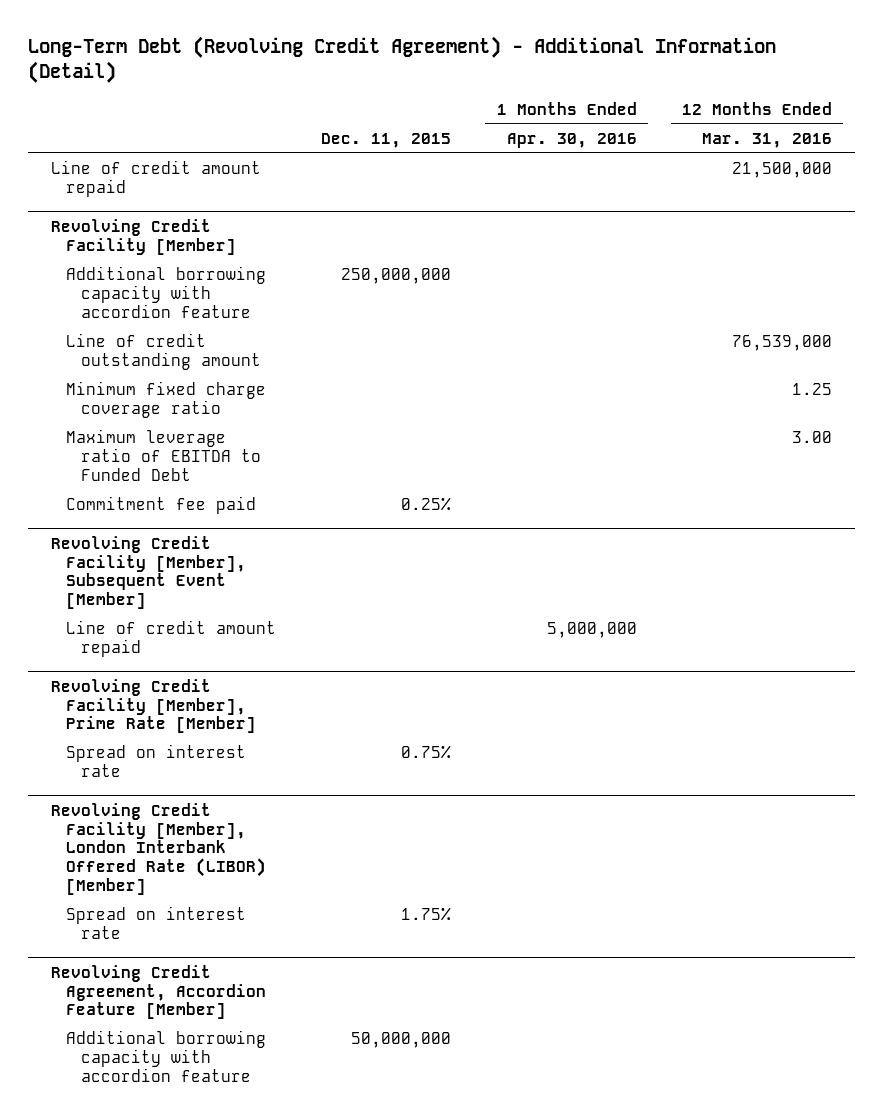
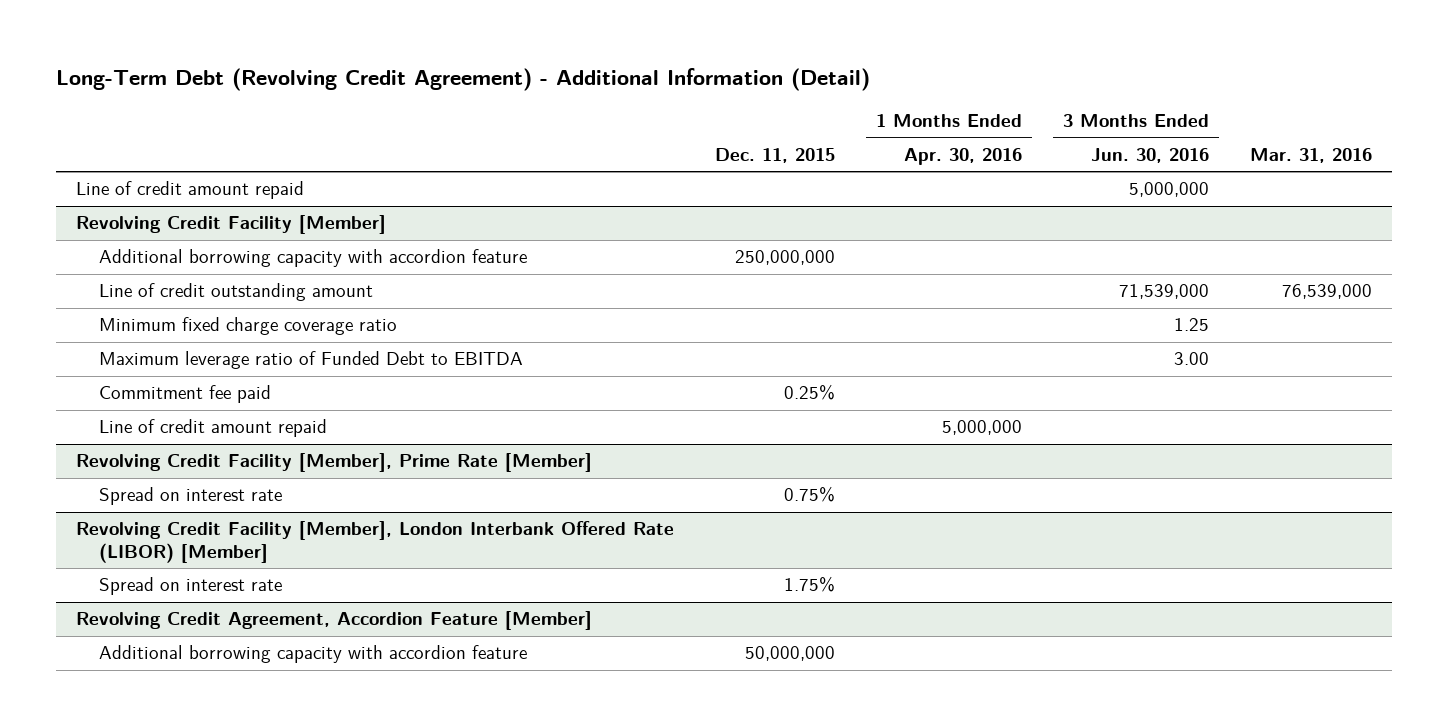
- | Dec. 11, 2015 | 1 Months Ended Apr. 30, 2016 | 12 Months Ended Mar. 31, 2016
+ | Dec. 11, 2015 | 1 Months Ended Apr. 30, 2016 | 3 Months Ended Jun. 30, 2016 | Mar. 31, 2016
@ Revolving Credit Facility [Member]
- Maximum leverage ratio of EBITDA to Funded Debt | | | 3.00
+ Maximum leverage ratio of Funded Debt to EBITDA | | | 3.00 |
- Revolving Credit Facility [Member], Subsequent Event [Member]
- Line of credit amount repaid | | 5,000,000 |
@ Revolving Credit Facility [Member]
+ Line of credit amount repaid | | 5,000,000 | |

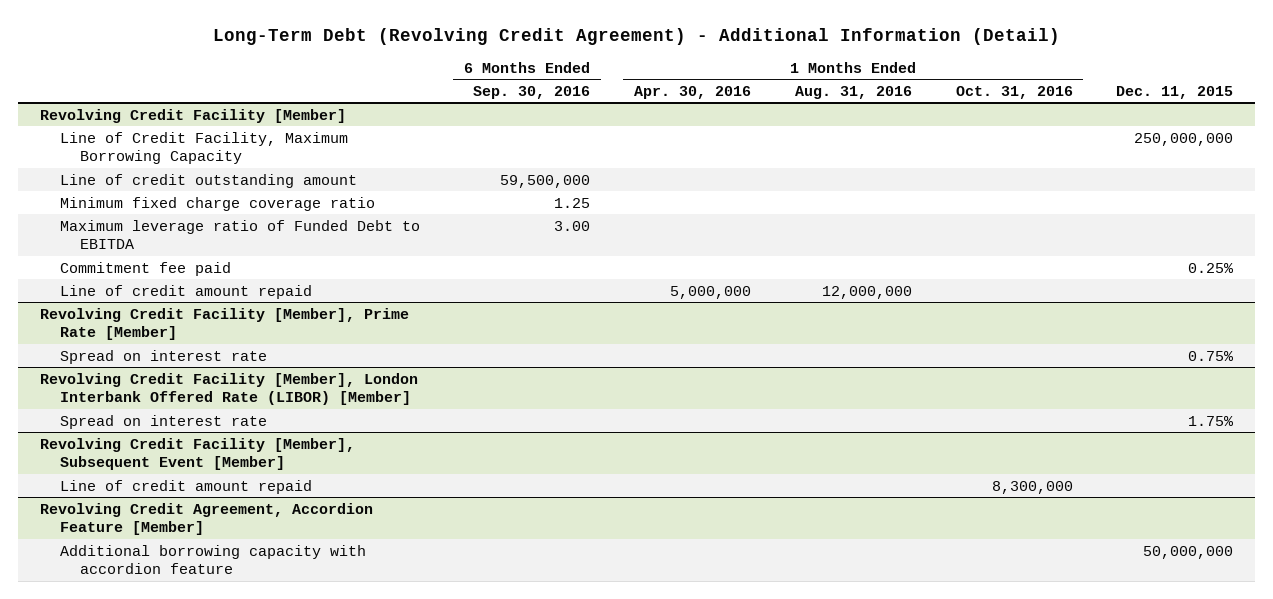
- | Dec. 11, 2015 | 1 Months Ended Apr. 30, 2016 | 3 Months Ended Jun. 30, 2016 | Mar. 31, 2016
+ | 6 Months Ended Sep. 30, 2016 | 1 Months Ended Apr. 30, 2016 | 1 Months Ended Aug. 31, 2016 | 1 Months Ended Oct. 31, 2016 | Dec. 11, 2015
- Line of credit amount repaid | | | 5,000,000 |
@ Revolving Credit Facility [Member]
- Additional borrowing capacity with accordion feature | 250,000,000 | | |
+ Line of Credit Facility, Maximum Borrowing Capacity | | | | | 250,000,000
+ Revolving Credit Facility [Member], Subsequent Event [Member]
+ Line of credit amount repaid | | | | 8,300,000 |

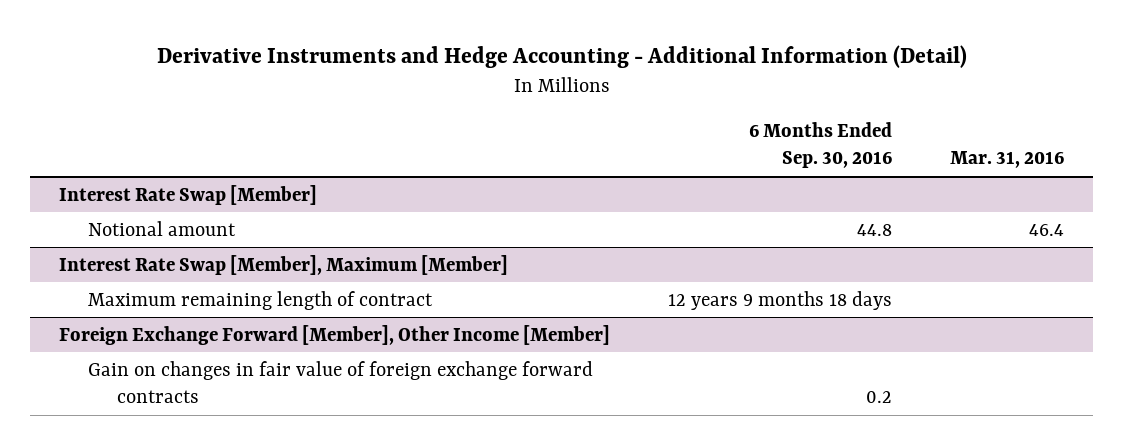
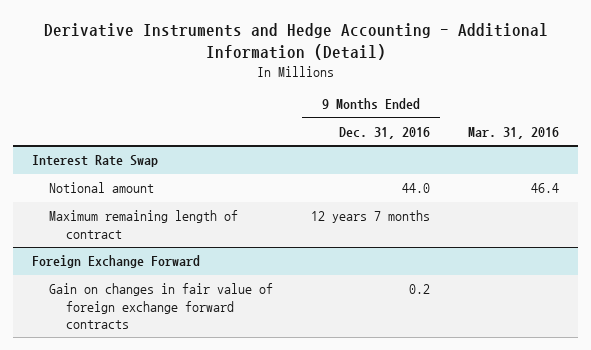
- | 6 Months Ended Sep. 30, 2016 | Mar. 31, 2016
+ | 9 Months Ended Dec. 31, 2016 | Mar. 31, 2016
- Interest Rate Swap [Member]
+ Interest Rate Swap
- Interest Rate Swap [Member], Maximum [Member]
- Maximum remaining length of contract | 12 years 9 months 18 days |
- Foreign Exchange Forward [Member], Other Income [Member]
+ Maximum remaining length of contract | 12 years 7 months |
+ Foreign Exchange Forward

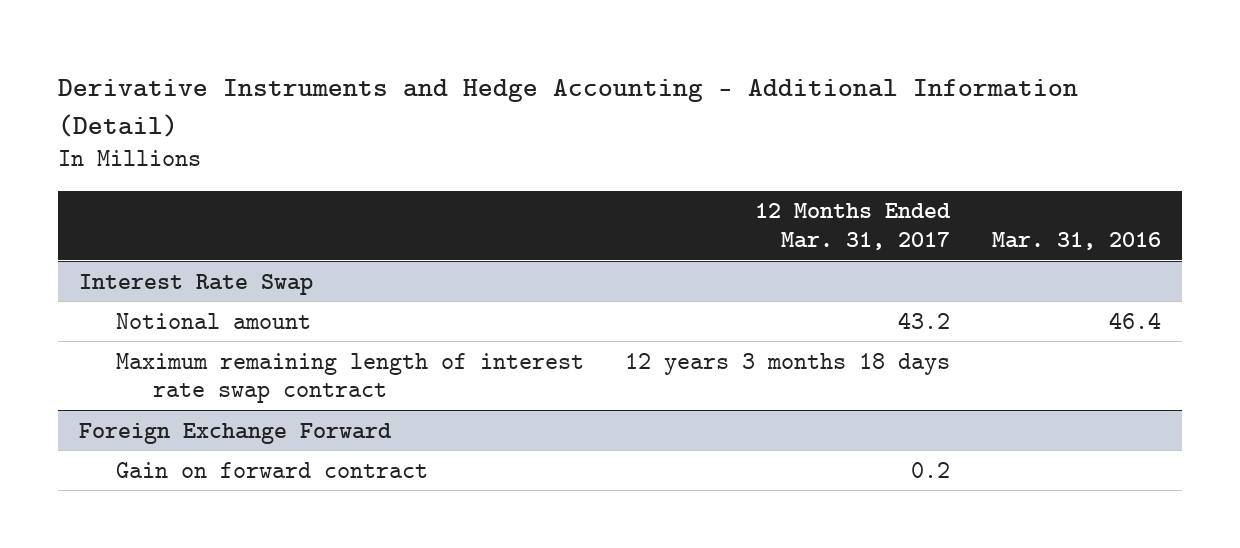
- | 9 Months Ended Dec. 31, 2016 | Mar. 31, 2016
+ | 12 Months Ended Mar. 31, 2017 | Mar. 31, 2016
@ Interest Rate Swap
- Maximum remaining length of contract | 12 years 7 months |
+ Maximum remaining length of interest rate swap contract | 12 years 3 months 18 days |
@ Foreign Exchange Forward
- Gain on changes in fair value of foreign exchange forward contracts | 0.2 |
+ Gain on forward contract | 0.2 |

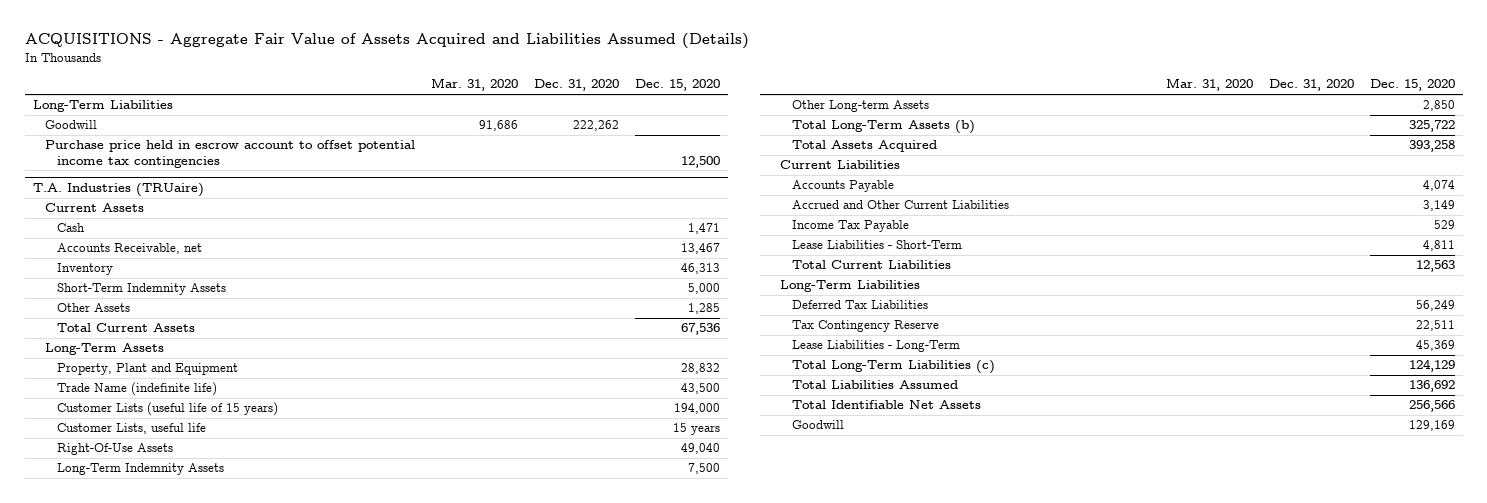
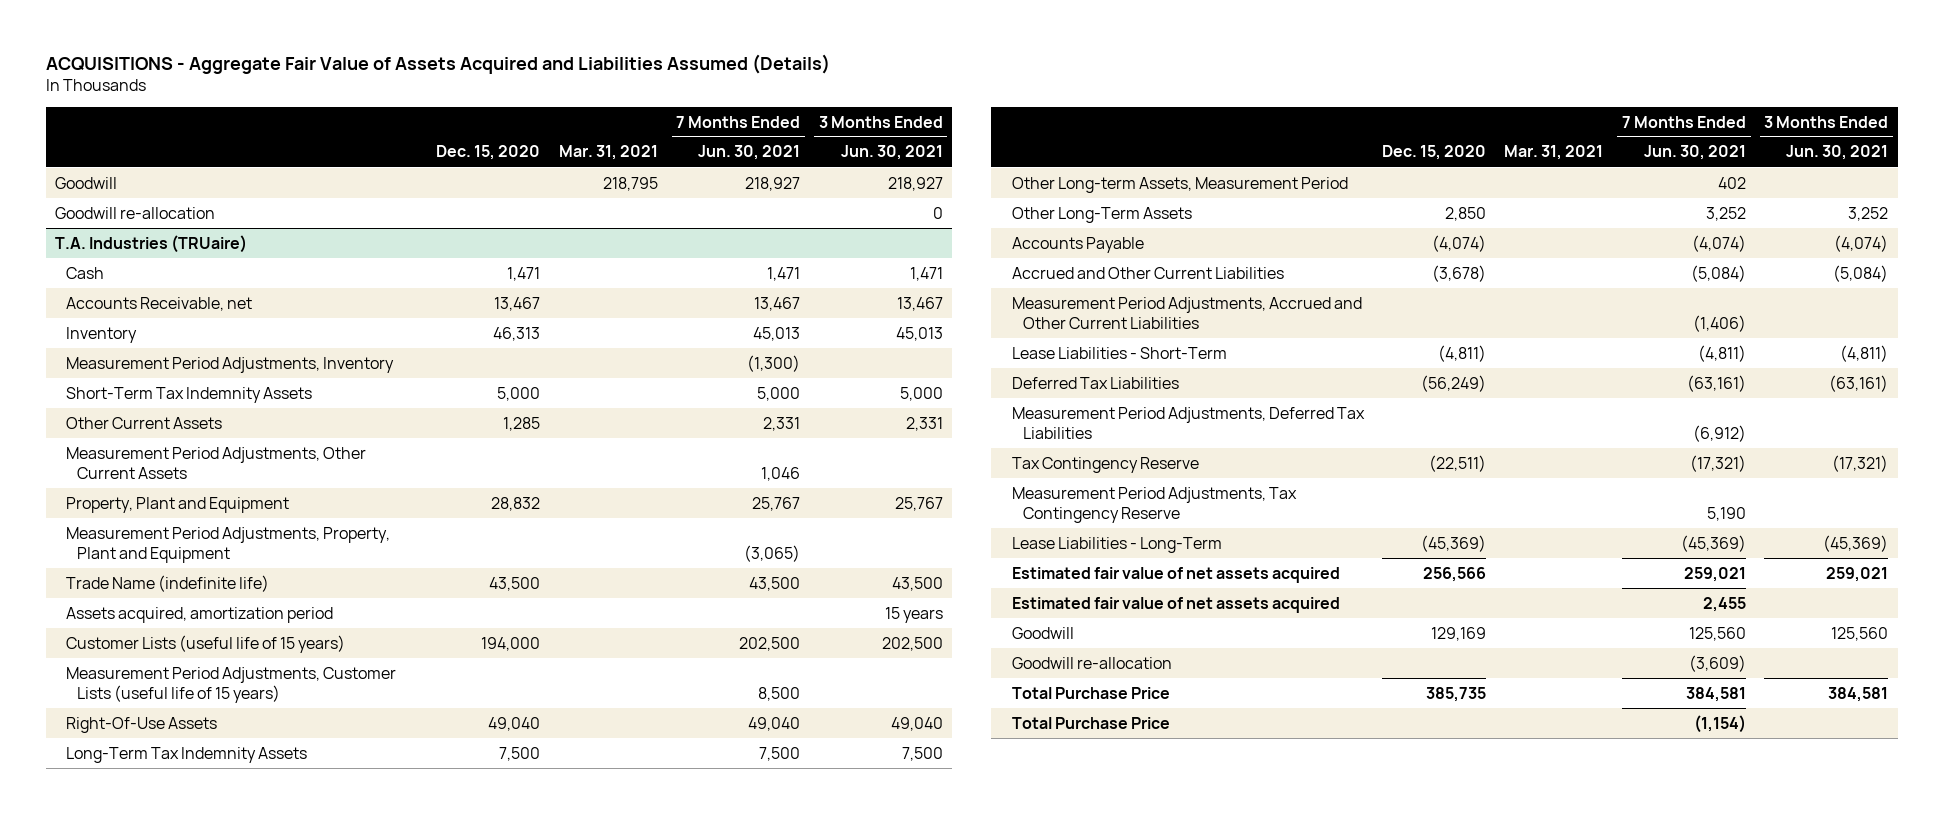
- | Mar. 31, 2020 | Dec. 31, 2020 | Dec. 15, 2020
+ | Dec. 15, 2020 | Mar. 31, 2021 | 7 Months Ended Jun. 30, 2021 | 3 Months Ended Jun. 30, 2021
- Long-Term Liabilities
- Purchase price held in escrow account to offset potential income tax contingencies | | | 12,500
+ Goodwill re-allocation | | | | 0
@ T.A. Industries (TRUaire)
- Current Assets
- Short-Term Indemnity Assets | | | 5,000
- Other Assets | | | 1,285
- Total Current Assets | | | 67,536
- Long-Term Assets
+ Measurement Period Adjustments, Inventory | | | (1,300) |
+ Short-Term Tax Indemnity Assets | 5,000 | | 5,000 | 5,000
+ Other Current Assets | 1,285 | | 2,331 | 2,331
+ Measurement Period Adjustments, Other Current Assets | | | 1,046 |
+ Measurement Period Adjustments, Property, Plant and Equipment | | | (3,065) |
+ Assets acquired, amortization period | | | | 15 years
- Customer Lists, useful life | | | 15 years
+ Measurement Period Adjustments, Customer Lists (useful life of 15 years) | | | 8,500 |
- Long-Term Indemnity Assets | | | 7,500
- Other Long-term Assets | | | 2,850
- Total Long-Term Assets (b) | | | 325,722
- Total Assets Acquired | | | 393,258
- Current Liabilities
- Accounts Payable | | | 4,074
- Accrued and Other Current Liabilities | | | 3,149
- Income Tax Payable | | | 529
- Lease Liabilities - Short-Term | | | 4,811
- Total Current Liabilities | | | 12,563
- Long-Term Liabilities
- Deferred Tax Liabilities | | | 56,249
- Tax Contingency Reserve | | | 22,511
- Lease Liabilities - Long-Term | | | 45,369
- Total Long-Term Liabilities (c) | | | 124,129
- Total Liabilities Assumed | | | 136,692
- Total Identifiable Net Assets | | | 256,566
+ Long-Term Tax Indemnity Assets | 7,500 | | 7,500 | 7,500
+ Other Long-term Assets, Measurement Period | | | 402 |
+ Other Long-Term Assets | 2,850 | | 3,252 | 3,252
+ Accounts Payable | (4,074) | | (4,074) | (4,074)
+ Accrued and Other Current Liabilities | (3,678) | | (5,084) | (5,084)
+ Measurement Period Adjustments, Accrued and Other Current Liabilities | | | (1,406) |
+ Lease Liabilities - Short-Term | (4,811) | | (4,811) | (4,811)
+ Deferred Tax Liabilities | (56,249) | | (63,161) | (63,161)
+ Measurement Period Adjustments, Deferred Tax Liabilities | | | (6,912) |
+ Tax Contingency Reserve | (22,511) | | (17,321) | (17,321)
+ Measurement Period Adjustments, Tax Contingency Reserve | | | 5,190 |
+ Lease Liabilities - Long-Term | (45,369) | | (45,369) | (45,369)
+ Estimated fair value of net assets acquired | 256,566 | | 259,021 | 259,021
+ Estimated fair value of net assets acquired | | | 2,455 |
+ Goodwill re-allocation | | | (3,609) |
+ Total Purchase Price | 385,735 | | 384,581 | 384,581
+ Total Purchase Price | | | (1,154) |

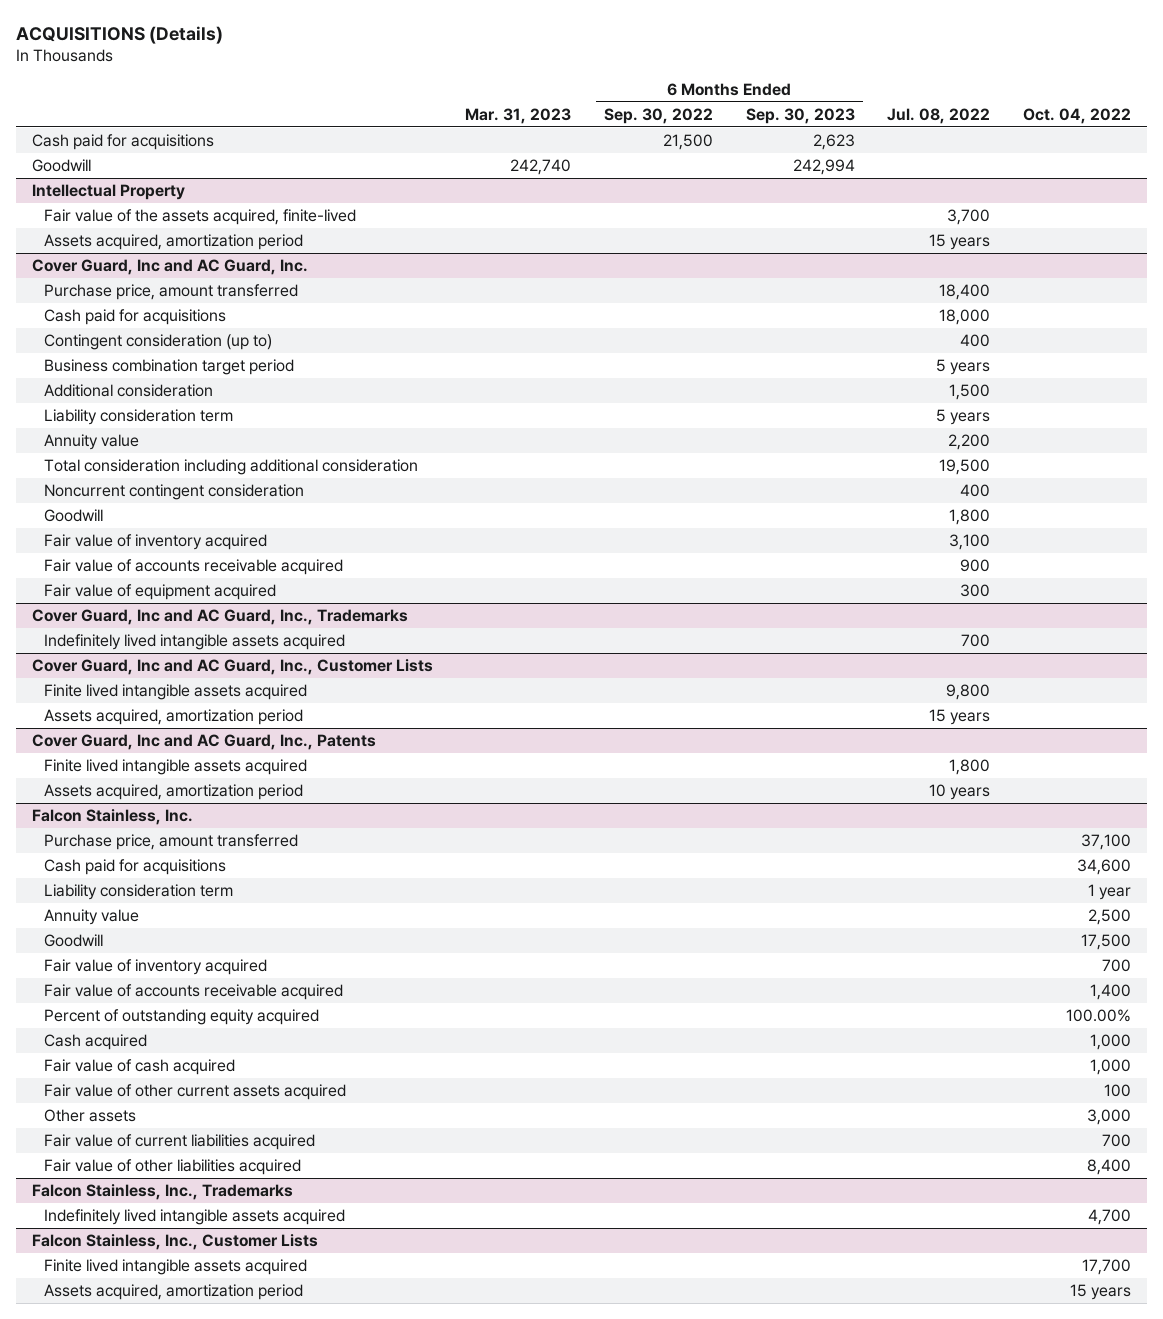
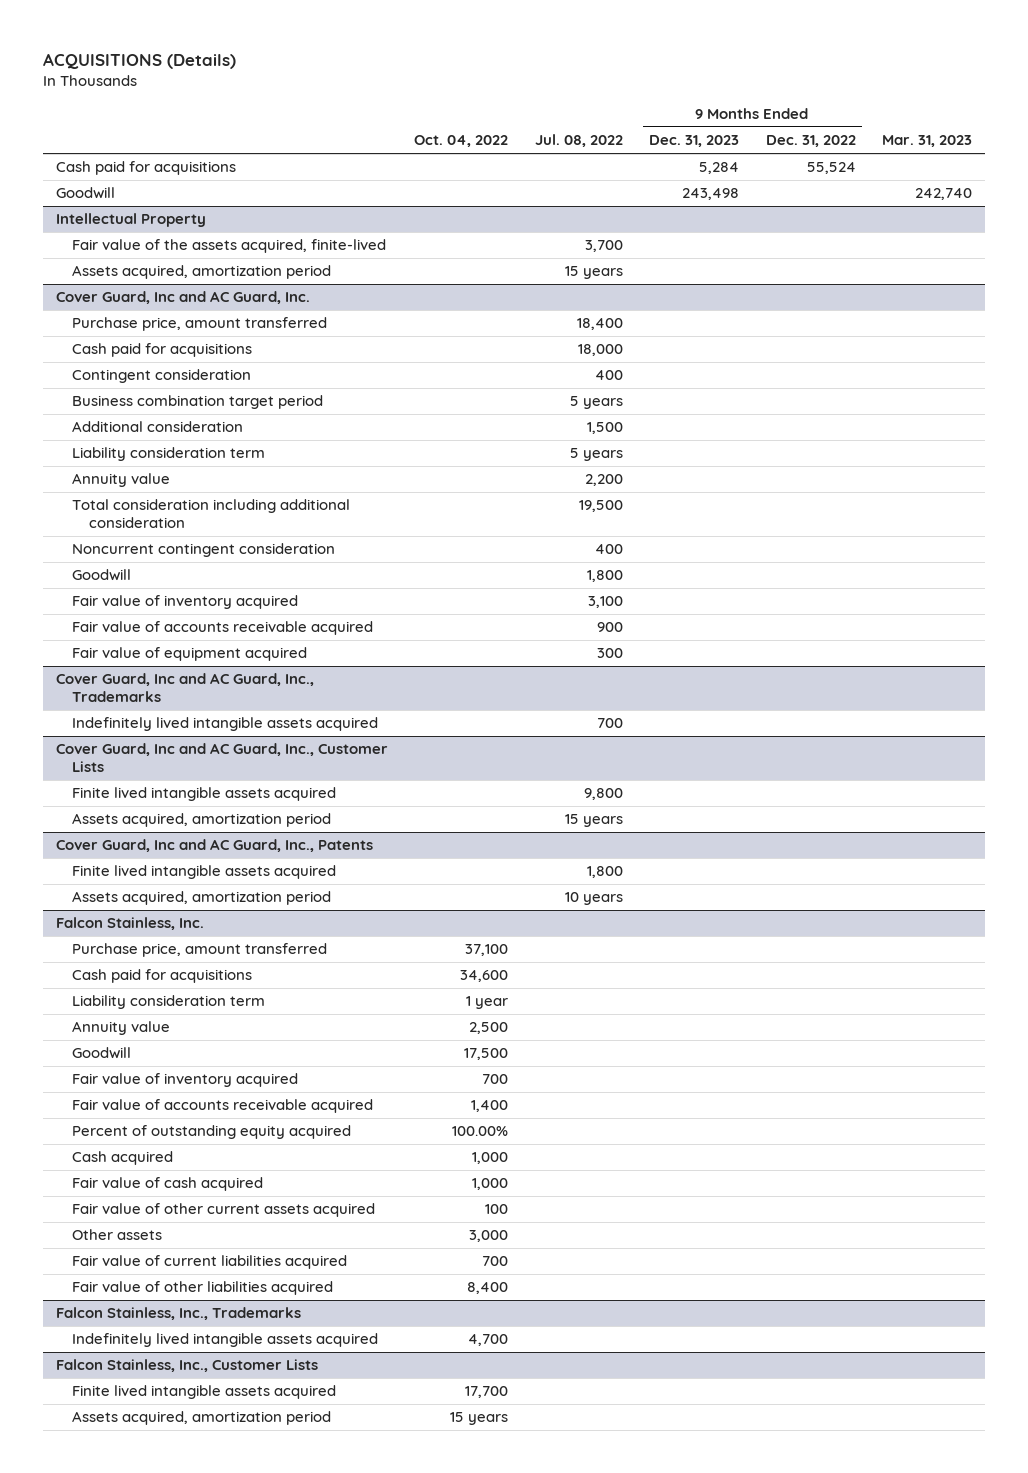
- | Mar. 31, 2023 | 6 Months Ended Sep. 30, 2022 | 6 Months Ended Sep. 30, 2023 | Jul. 08, 2022 | Oct. 04, 2022
+ | Oct. 04, 2022 | Jul. 08, 2022 | 9 Months Ended Dec. 31, 2023 | 9 Months Ended Dec. 31, 2022 | Mar. 31, 2023
@ Cover Guard, Inc and AC Guard, Inc.
- Contingent consideration (up to) | | | | 400 |
+ Contingent consideration | | 400 | | |

